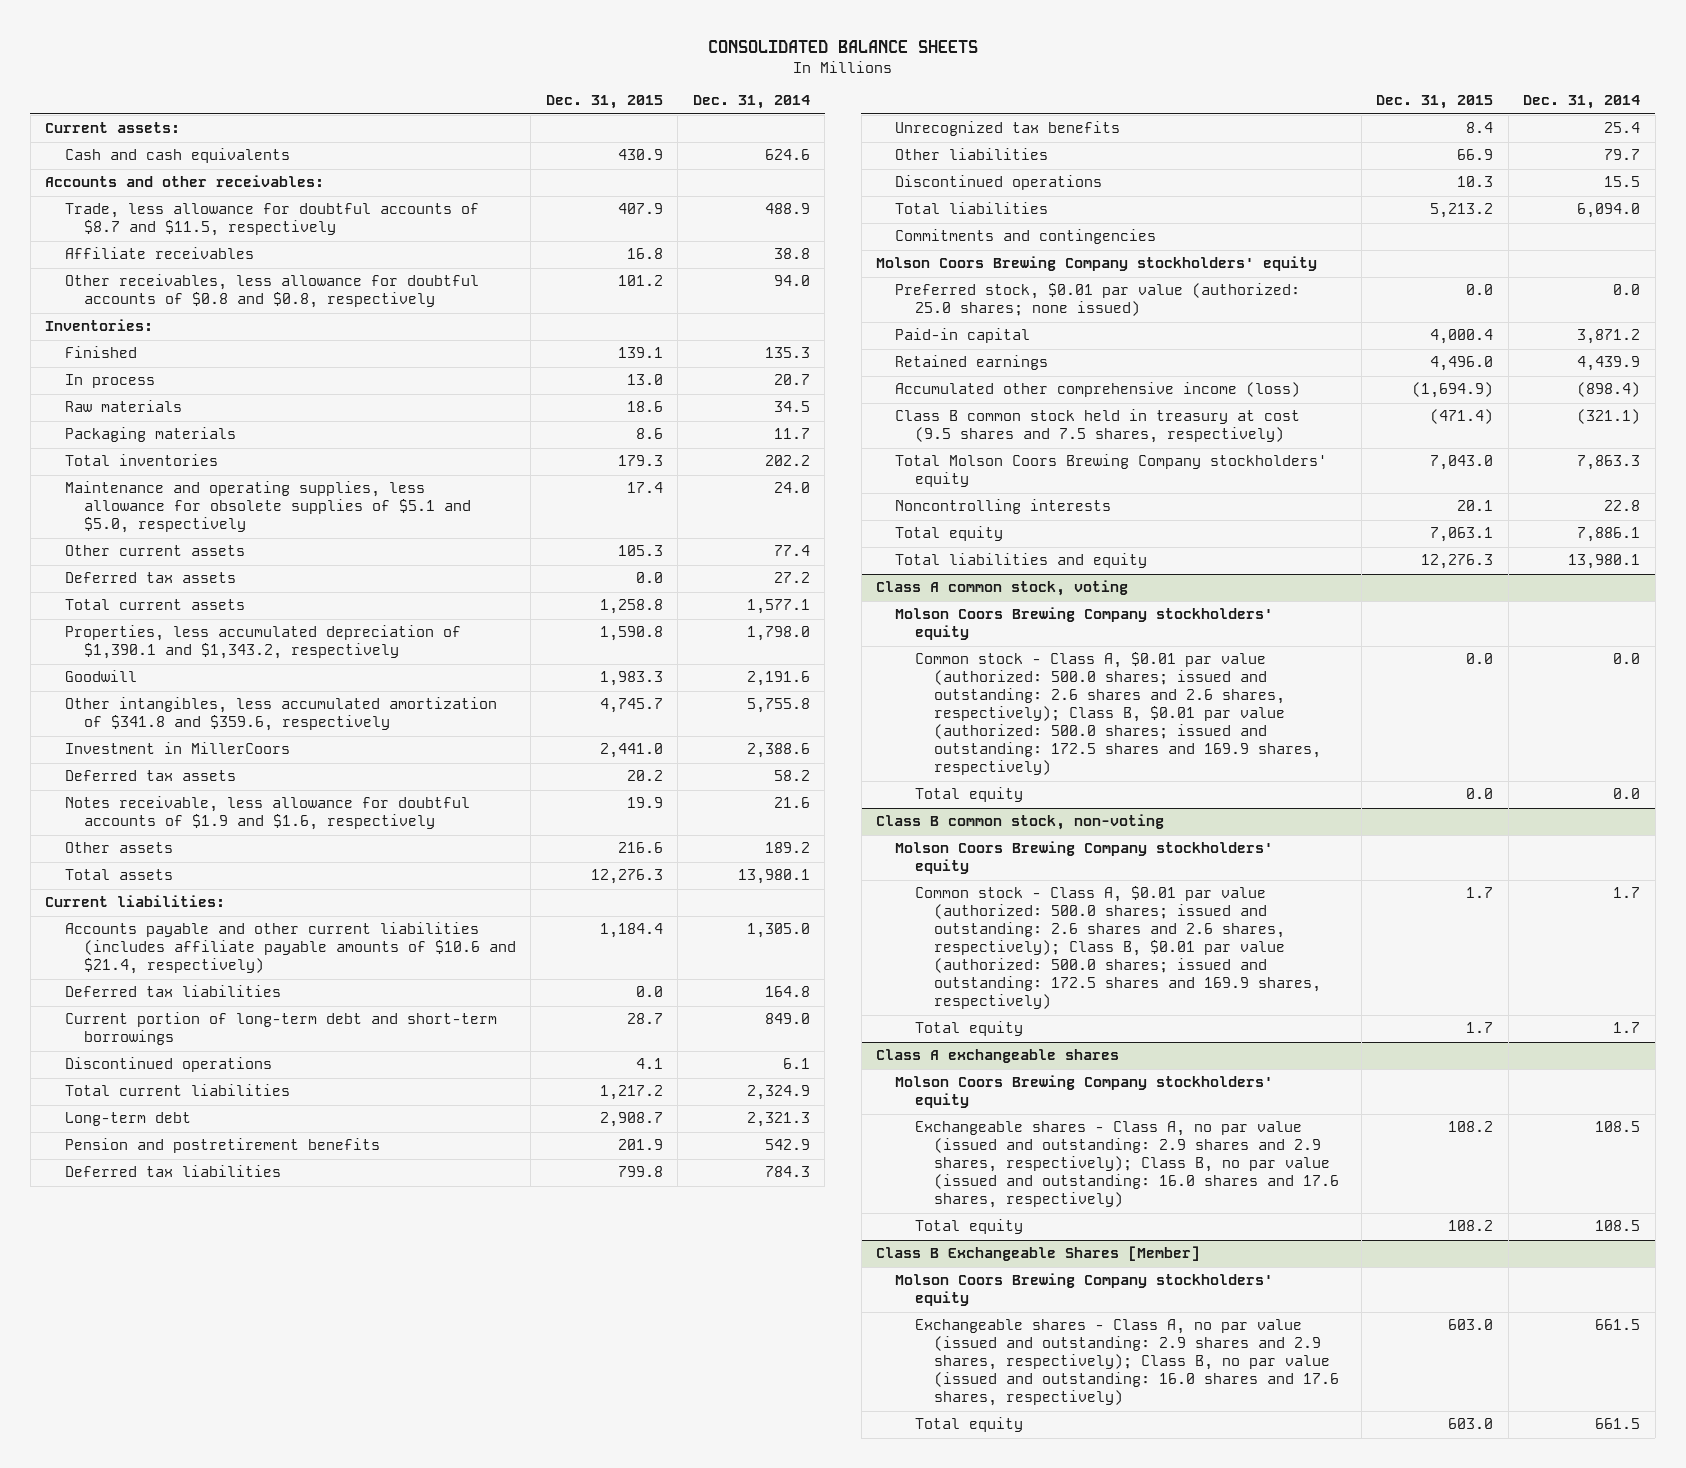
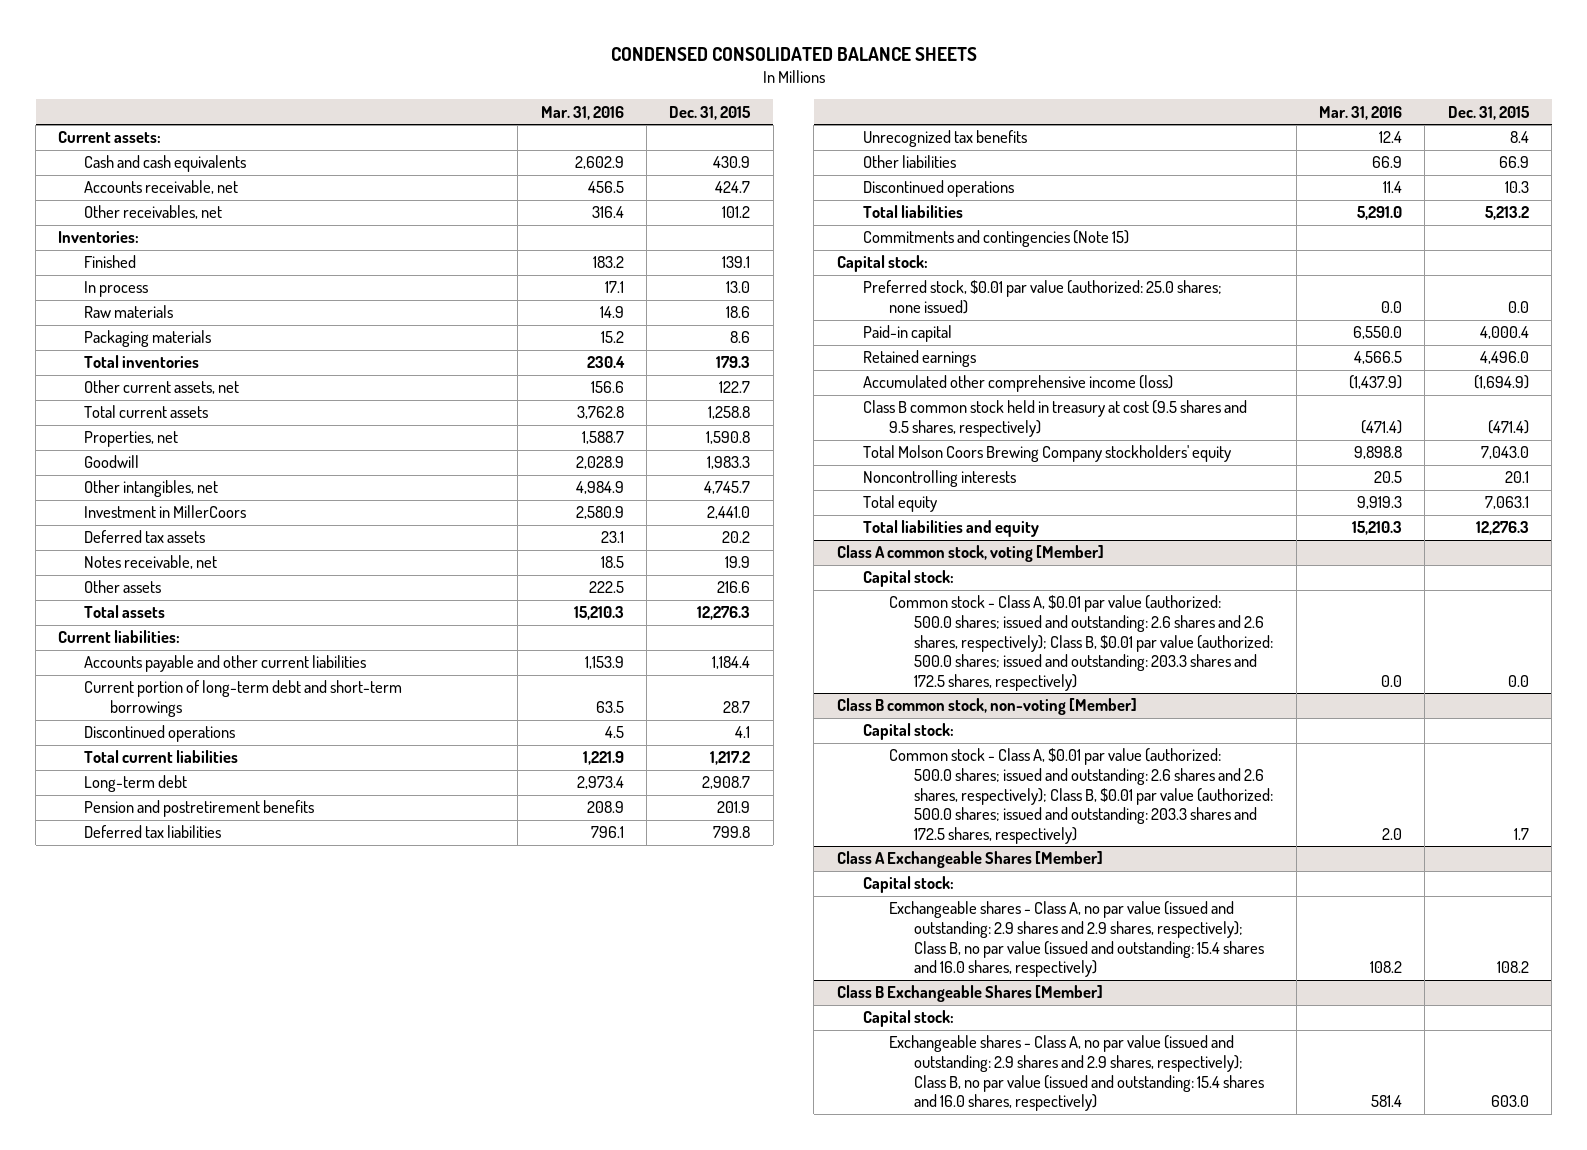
- CONSOLIDATED BALANCE SHEETS
+ CONDENSED CONSOLIDATED BALANCE SHEETS
- | Dec. 31, 2015 | Dec. 31, 2014
+ | Mar. 31, 2016 | Dec. 31, 2015
- Accounts and other receivables:
- Trade, less allowance for doubtful accounts of $8.7 and $11.5, respectively | 407.9 | 488.9
- Affiliate receivables | 16.8 | 38.8
- Other receivables, less allowance for doubtful accounts of $0.8 and $0.8, respectively | 101.2 | 94.0
+ Accounts receivable, net | 456.5 | 424.7
+ Other receivables, net | 316.4 | 101.2
- Maintenance and operating supplies, less allowance for obsolete supplies of $5.1 and $5.0, respectively | 17.4 | 24.0
- Other current assets | 105.3 | 77.4
- Deferred tax assets | 0.0 | 27.2
+ Other current assets, net | 156.6 | 122.7
- Properties, less accumulated depreciation of $1,390.1 and $1,343.2, respectively | 1,590.8 | 1,798.0
+ Properties, net | 1,588.7 | 1,590.8
- Other intangibles, less accumulated amortization of $341.8 and $359.6, respectively | 4,745.7 | 5,755.8
+ Other intangibles, net | 4,984.9 | 4,745.7
- Notes receivable, less allowance for doubtful accounts of $1.9 and $1.6, respectively | 19.9 | 21.6
+ Notes receivable, net | 18.5 | 19.9
- Accounts payable and other current liabilities (includes affiliate payable amounts of $10.6 and $21.4, respectively) | 1,184.4 | 1,305.0
- Deferred tax liabilities | 0.0 | 164.8
+ Accounts payable and other current liabilities | 1,153.9 | 1,184.4
- Commitments and contingencies
- Molson Coors Brewing Company stockholders' equity
+ Commitments and contingencies (Note 15)
+ Capital stock:
- Class B common stock held in treasury at cost (9.5 shares and 7.5 shares, respectively) | (471.4) | (321.1)
+ Class B common stock held in treasury at cost (9.5 shares and 9.5 shares, respectively) | (471.4) | (471.4)
- Class A common stock, voting
- Molson Coors Brewing Company stockholders' equity
- Common stock - Class A, $0.01 par value (authorized: 500.0 shares; issued and outstanding: 2.6 shares and 2.6 shares, respectively); Class B, $0.01 par value (authorized: 500.0 shares; issued and outstanding: 172.5 shares and 169.9 shares, respectively) | 0.0 | 0.0
- Total equity | 0.0 | 0.0
- Class B common stock, non-voting
- Molson Coors Brewing Company stockholders' equity
- Common stock - Class A, $0.01 par value (authorized: 500.0 shares; issued and outstanding: 2.6 shares and 2.6 shares, respectively); Class B, $0.01 par value (authorized: 500.0 shares; issued and outstanding: 172.5 shares and 169.9 shares, respectively) | 1.7 | 1.7
- Total equity | 1.7 | 1.7
- Class A exchangeable shares
- Molson Coors Brewing Company stockholders' equity
- Exchangeable shares - Class A, no par value (issued and outstanding: 2.9 shares and 2.9 shares, respectively); Class B, no par value (issued and outstanding: 16.0 shares and 17.6 shares, respectively) | 108.2 | 108.5
- Total equity | 108.2 | 108.5
+ Class A common stock, voting [Member]
+ Capital stock:
+ Common stock - Class A, $0.01 par value (authorized: 500.0 shares; issued and outstanding: 2.6 shares and 2.6 shares, respectively); Class B, $0.01 par value (authorized: 500.0 shares; issued and outstanding: 203.3 shares and 172.5 shares, respectively) | 0.0 | 0.0
+ Class B common stock, non-voting [Member]
+ Capital stock:
+ Common stock - Class A, $0.01 par value (authorized: 500.0 shares; issued and outstanding: 2.6 shares and 2.6 shares, respectively); Class B, $0.01 par value (authorized: 500.0 shares; issued and outstanding: 203.3 shares and 172.5 shares, respectively) | 2.0 | 1.7
+ Class A Exchangeable Shares [Member]
+ Capital stock:
+ Exchangeable shares - Class A, no par value (issued and outstanding: 2.9 shares and 2.9 shares, respectively); Class B, no par value (issued and outstanding: 15.4 shares and 16.0 shares, respectively) | 108.2 | 108.2
@ Class B Exchangeable Shares [Member]
- Molson Coors Brewing Company stockholders' equity
- Exchangeable shares - Class A, no par value (issued and outstanding: 2.9 shares and 2.9 shares, respectively); Class B, no par value (issued and outstanding: 16.0 shares and 17.6 shares, respectively) | 603.0 | 661.5
- Total equity | 603.0 | 661.5
+ Capital stock:
+ Exchangeable shares - Class A, no par value (issued and outstanding: 2.9 shares and 2.9 shares, respectively); Class B, no par value (issued and outstanding: 15.4 shares and 16.0 shares, respectively) | 581.4 | 603.0

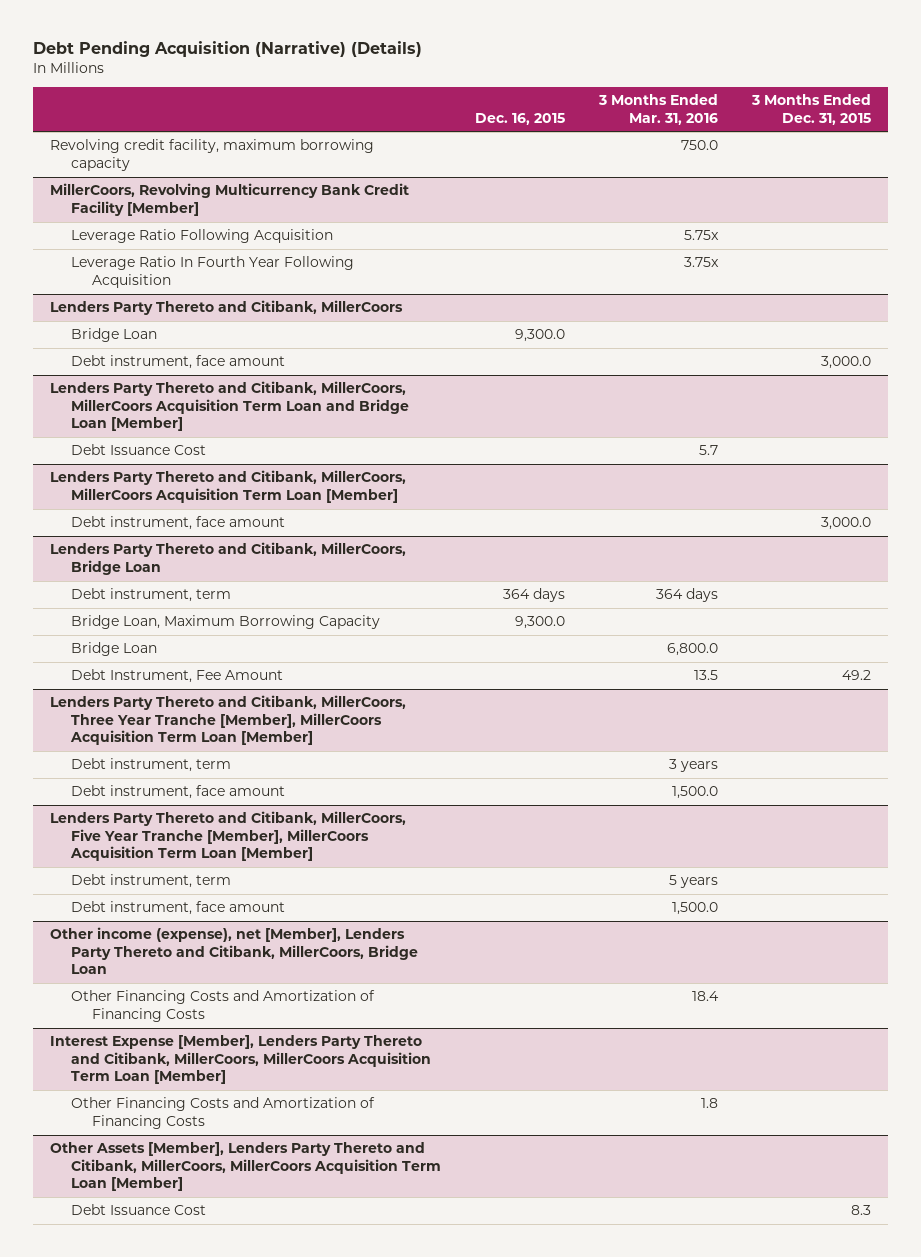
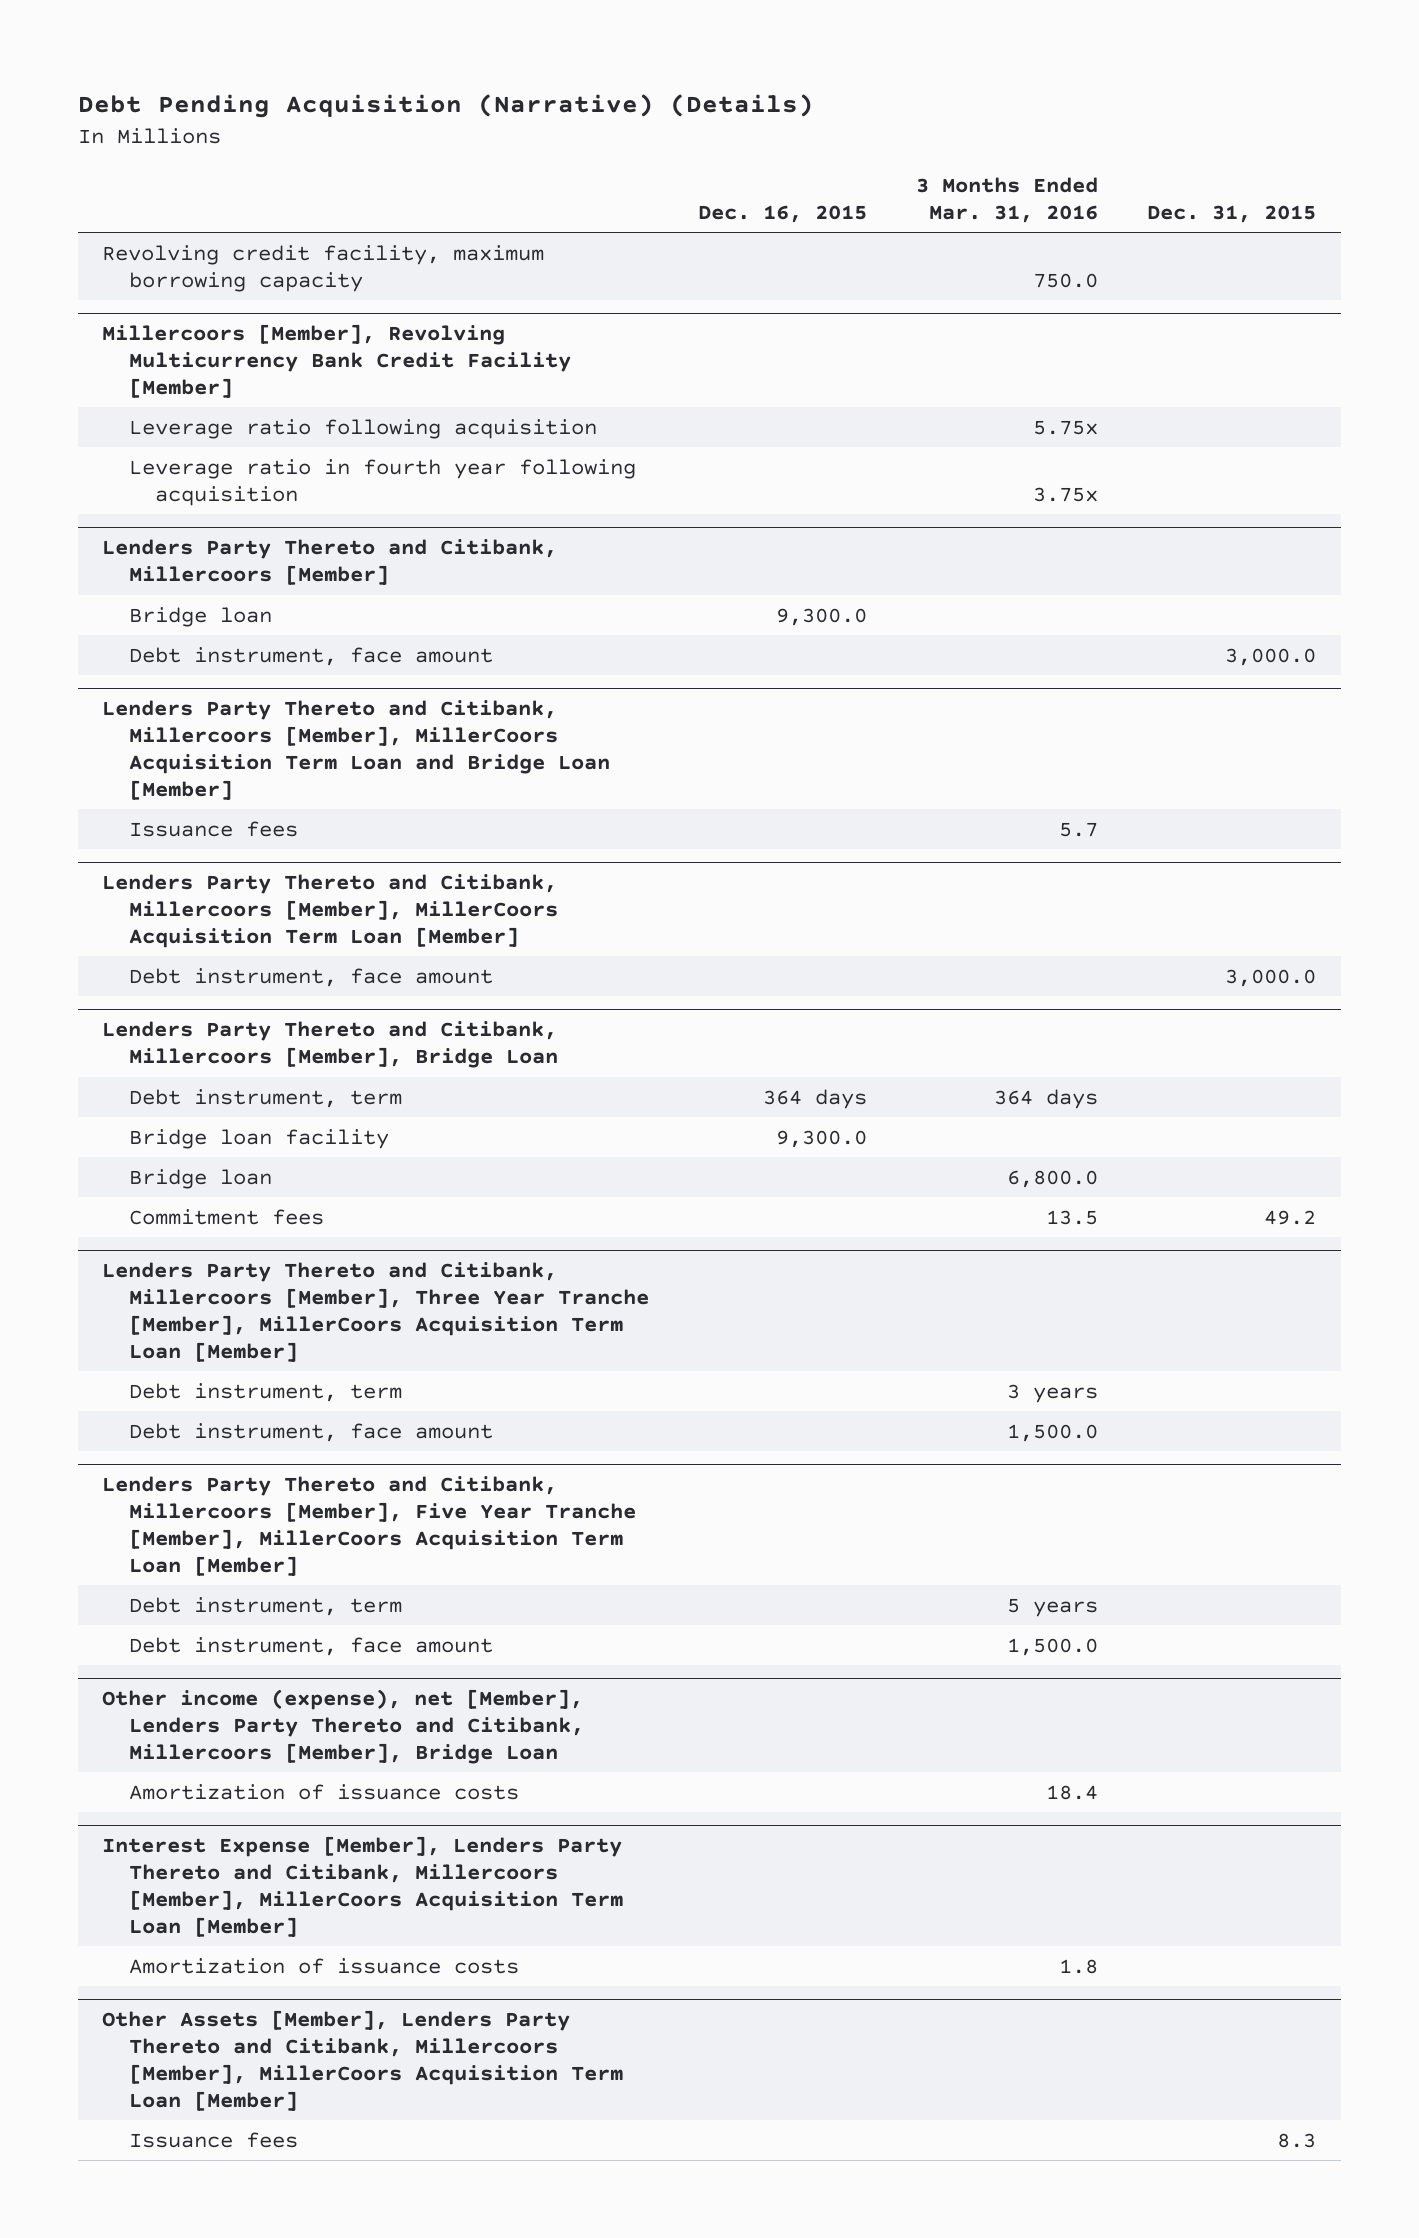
- | Dec. 16, 2015 | 3 Months Ended Mar. 31, 2016 | 3 Months Ended Dec. 31, 2015
+ | Dec. 16, 2015 | 3 Months Ended Mar. 31, 2016 | Dec. 31, 2015
- MillerCoors, Revolving Multicurrency Bank Credit Facility [Member]
- Leverage Ratio Following Acquisition | | 5.75x |
- Leverage Ratio In Fourth Year Following Acquisition | | 3.75x |
- Lenders Party Thereto and Citibank, MillerCoors
- Bridge Loan | 9,300.0 | |
+ Millercoors [Member], Revolving Multicurrency Bank Credit Facility [Member]
+ Leverage ratio following acquisition | | 5.75x |
+ Leverage ratio in fourth year following acquisition | | 3.75x |
+ Lenders Party Thereto and Citibank, Millercoors [Member]
+ Bridge loan | 9,300.0 | |
- Lenders Party Thereto and Citibank, MillerCoors, MillerCoors Acquisition Term Loan and Bridge Loan [Member]
- Debt Issuance Cost | | 5.7 |
- Lenders Party Thereto and Citibank, MillerCoors, MillerCoors Acquisition Term Loan [Member]
+ Lenders Party Thereto and Citibank, Millercoors [Member], MillerCoors Acquisition Term Loan and Bridge Loan [Member]
+ Issuance fees | | 5.7 |
+ Lenders Party Thereto and Citibank, Millercoors [Member], MillerCoors Acquisition Term Loan [Member]
- Lenders Party Thereto and Citibank, MillerCoors, Bridge Loan
+ Lenders Party Thereto and Citibank, Millercoors [Member], Bridge Loan
- Bridge Loan, Maximum Borrowing Capacity | 9,300.0 | |
- Bridge Loan | | 6,800.0 |
- Debt Instrument, Fee Amount | | 13.5 | 49.2
- Lenders Party Thereto and Citibank, MillerCoors, Three Year Tranche [Member], MillerCoors Acquisition Term Loan [Member]
+ Bridge loan facility | 9,300.0 | |
+ Bridge loan | | 6,800.0 |
+ Commitment fees | | 13.5 | 49.2
+ Lenders Party Thereto and Citibank, Millercoors [Member], Three Year Tranche [Member], MillerCoors Acquisition Term Loan [Member]
- Lenders Party Thereto and Citibank, MillerCoors, Five Year Tranche [Member], MillerCoors Acquisition Term Loan [Member]
+ Lenders Party Thereto and Citibank, Millercoors [Member], Five Year Tranche [Member], MillerCoors Acquisition Term Loan [Member]
- Other income (expense), net [Member], Lenders Party Thereto and Citibank, MillerCoors, Bridge Loan
- Other Financing Costs and Amortization of Financing Costs | | 18.4 |
- Interest Expense [Member], Lenders Party Thereto and Citibank, MillerCoors, MillerCoors Acquisition Term Loan [Member]
- Other Financing Costs and Amortization of Financing Costs | | 1.8 |
- Other Assets [Member], Lenders Party Thereto and Citibank, MillerCoors, MillerCoors Acquisition Term Loan [Member]
- Debt Issuance Cost | | | 8.3
+ Other income (expense), net [Member], Lenders Party Thereto and Citibank, Millercoors [Member], Bridge Loan
+ Amortization of issuance costs | | 18.4 |
+ Interest Expense [Member], Lenders Party Thereto and Citibank, Millercoors [Member], MillerCoors Acquisition Term Loan [Member]
+ Amortization of issuance costs | | 1.8 |
+ Other Assets [Member], Lenders Party Thereto and Citibank, Millercoors [Member], MillerCoors Acquisition Term Loan [Member]
+ Issuance fees | | | 8.3

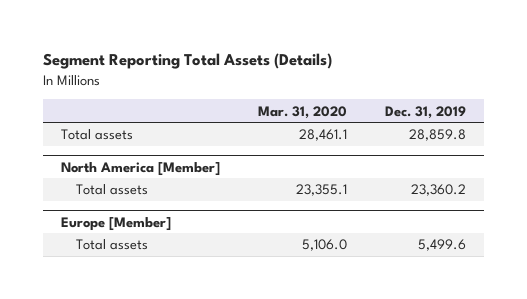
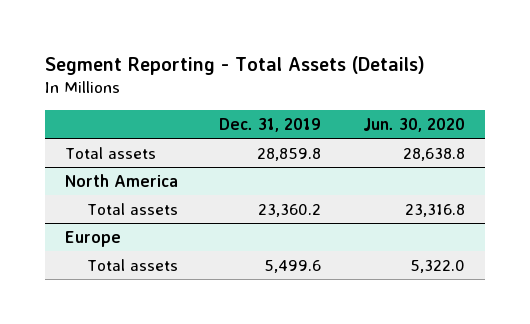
- Segment Reporting Total Assets (Details)
+ Segment Reporting - Total Assets (Details)
- | Mar. 31, 2020 | Dec. 31, 2019
+ | Dec. 31, 2019 | Jun. 30, 2020
- North America [Member]
+ North America
- Europe [Member]
+ Europe

